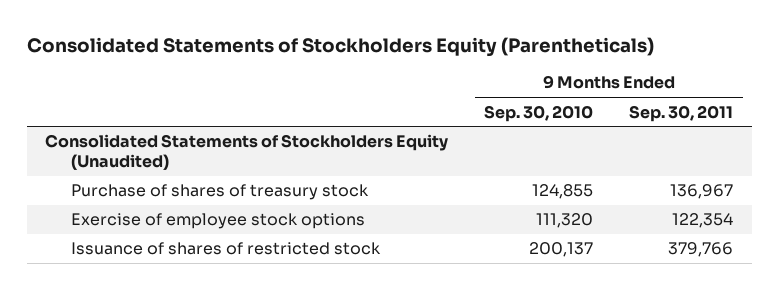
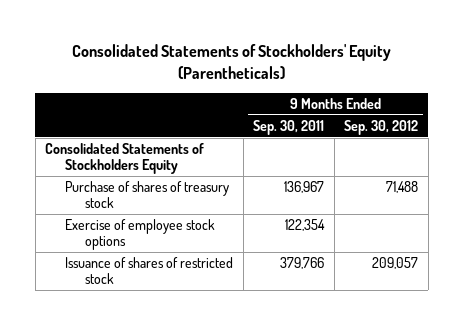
- Consolidated Statements of Stockholders Equity (Parentheticals)
+ Consolidated Statements of Stockholders' Equity (Parentheticals)
- | 9 Months Ended Sep. 30, 2010 | 9 Months Ended Sep. 30, 2011
+ | 9 Months Ended Sep. 30, 2011 | 9 Months Ended Sep. 30, 2012
- Consolidated Statements of Stockholders Equity (Unaudited)
+ Consolidated Statements of Stockholders Equity

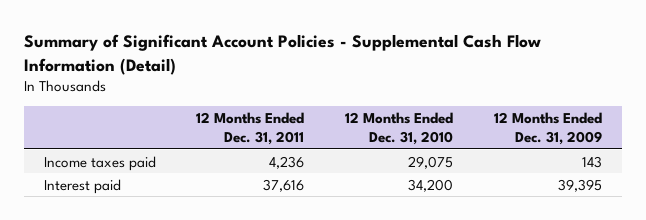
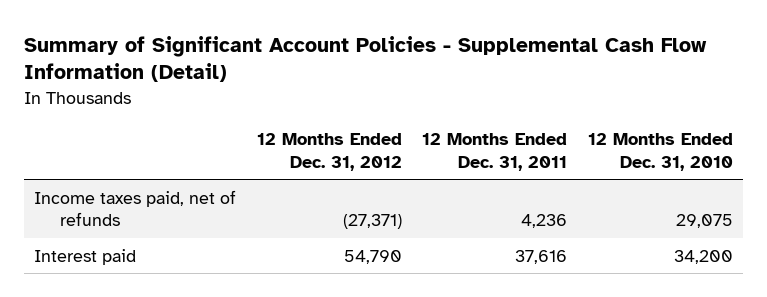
- | 12 Months Ended Dec. 31, 2011 | 12 Months Ended Dec. 31, 2010 | 12 Months Ended Dec. 31, 2009
+ | 12 Months Ended Dec. 31, 2012 | 12 Months Ended Dec. 31, 2011 | 12 Months Ended Dec. 31, 2010
- Income taxes paid | 4,236 | 29,075 | 143
+ Income taxes paid, net of refunds | (27,371) | 4,236 | 29,075

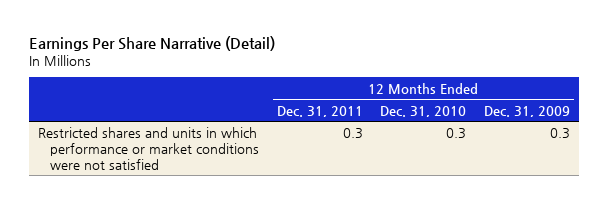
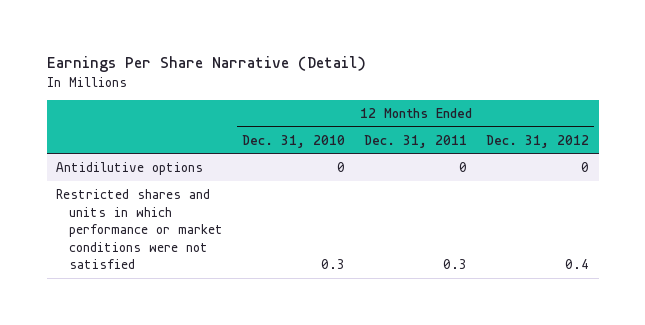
- | 12 Months Ended Dec. 31, 2011 | 12 Months Ended Dec. 31, 2010 | 12 Months Ended Dec. 31, 2009
+ | 12 Months Ended Dec. 31, 2010 | 12 Months Ended Dec. 31, 2011 | 12 Months Ended Dec. 31, 2012
+ Antidilutive options | 0 | 0 | 0

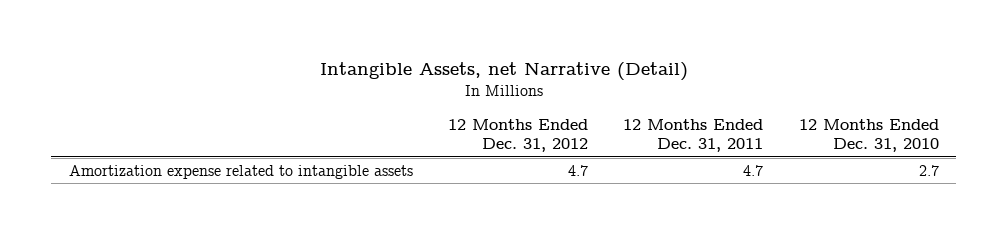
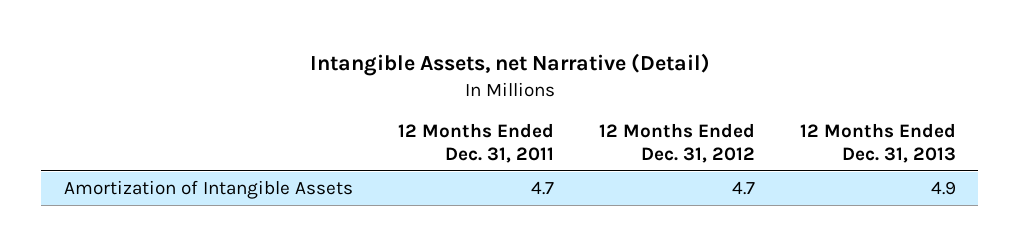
- | 12 Months Ended Dec. 31, 2012 | 12 Months Ended Dec. 31, 2011 | 12 Months Ended Dec. 31, 2010
+ | 12 Months Ended Dec. 31, 2011 | 12 Months Ended Dec. 31, 2012 | 12 Months Ended Dec. 31, 2013
- Amortization expense related to intangible assets | 4.7 | 4.7 | 2.7
+ Amortization of Intangible Assets | 4.7 | 4.7 | 4.9

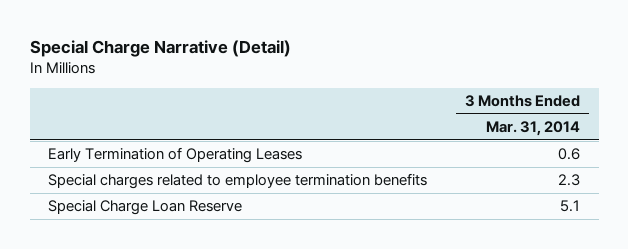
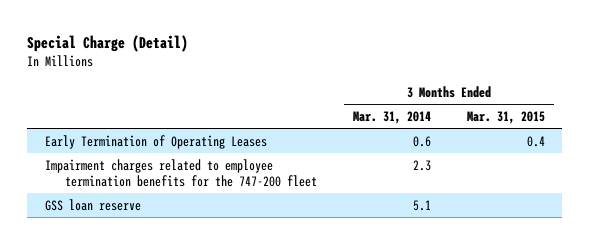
- Special Charge Narrative (Detail)
+ Special Charge (Detail)
- | 3 Months Ended Mar. 31, 2014
+ | 3 Months Ended Mar. 31, 2014 | 3 Months Ended Mar. 31, 2015
- Special charges related to employee termination benefits | 2.3
- Special Charge Loan Reserve | 5.1
+ Impairment charges related to employee termination benefits for the 747-200 fleet | 2.3 |
+ GSS loan reserve | 5.1 |

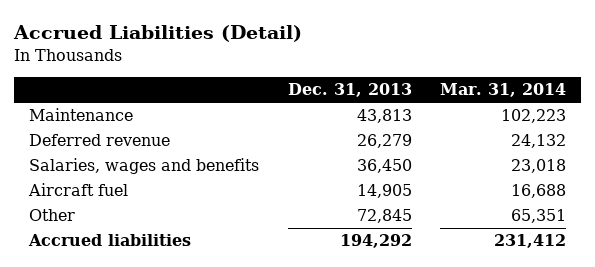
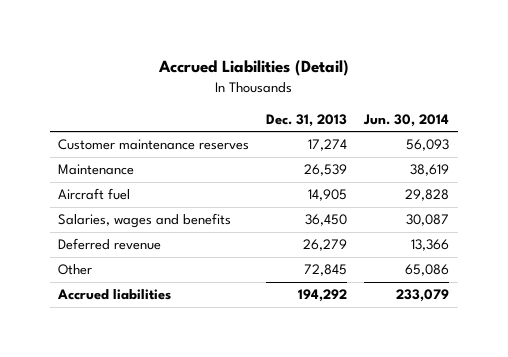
- | Dec. 31, 2013 | Mar. 31, 2014
+ | Dec. 31, 2013 | Jun. 30, 2014
- Maintenance | 43,813 | 102,223
+ Customer maintenance reserves | 17,274 | 56,093
+ Maintenance | 26,539 | 38,619
moved down: Salaries, wages and benefits | 36,450 | 30,087
moved down: Deferred revenue | 26,279 | 13,366

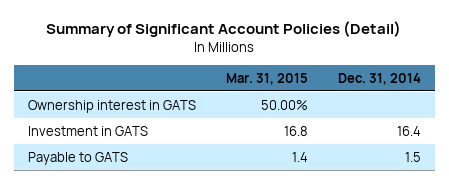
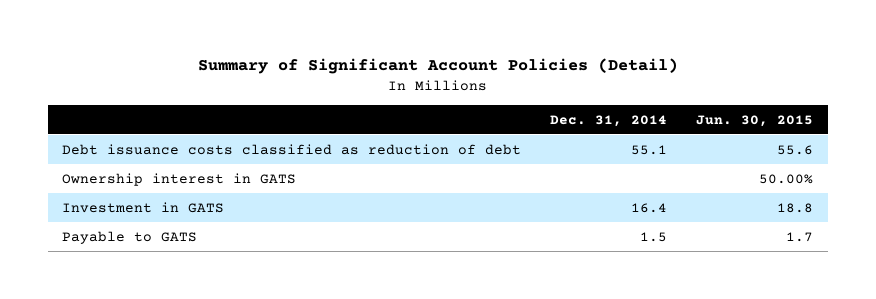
- | Mar. 31, 2015 | Dec. 31, 2014
+ | Dec. 31, 2014 | Jun. 30, 2015
+ Debt issuance costs classified as reduction of debt | 55.1 | 55.6

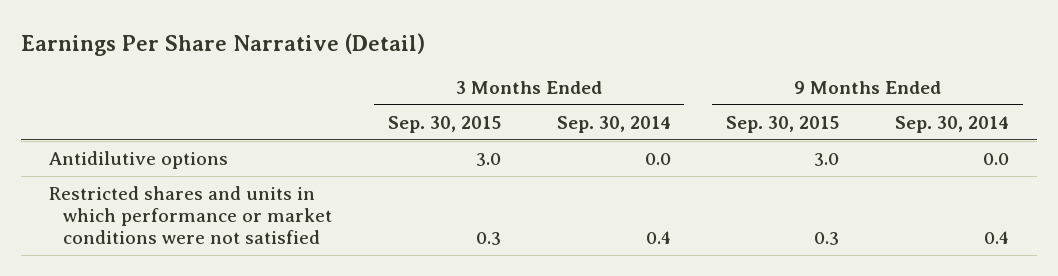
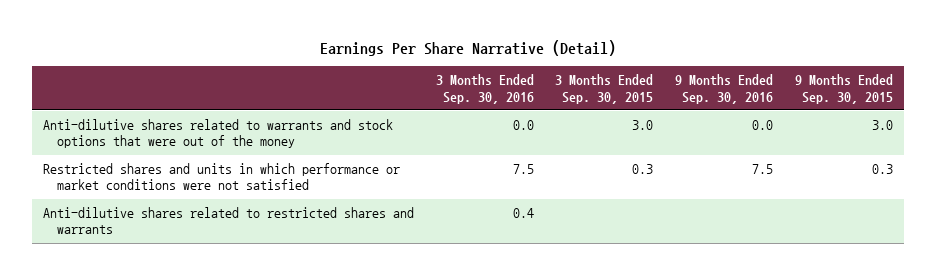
- | 3 Months Ended Sep. 30, 2015 | 3 Months Ended Sep. 30, 2014 | 9 Months Ended Sep. 30, 2015 | 9 Months Ended Sep. 30, 2014
+ | 3 Months Ended Sep. 30, 2016 | 3 Months Ended Sep. 30, 2015 | 9 Months Ended Sep. 30, 2016 | 9 Months Ended Sep. 30, 2015
- Antidilutive options | 3.0 | 0.0 | 3.0 | 0.0
+ Anti-dilutive shares related to warrants and stock options that were out of the money | 0.0 | 3.0 | 0.0 | 3.0
+ Anti-dilutive shares related to restricted shares and warrants | 0.4 | | |

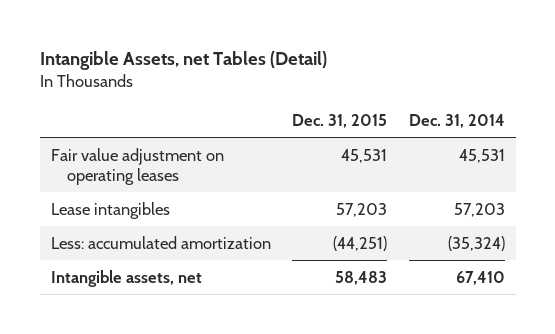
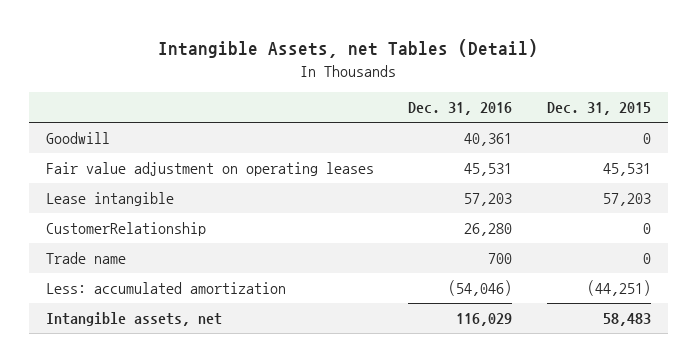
- | Dec. 31, 2015 | Dec. 31, 2014
+ | Dec. 31, 2016 | Dec. 31, 2015
+ Goodwill | 40,361 | 0
- Lease intangibles | 57,203 | 57,203
+ Lease intangible | 57,203 | 57,203
+ CustomerRelationship | 26,280 | 0
+ Trade name | 700 | 0

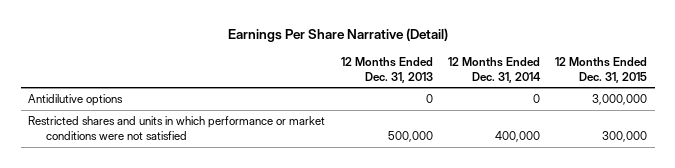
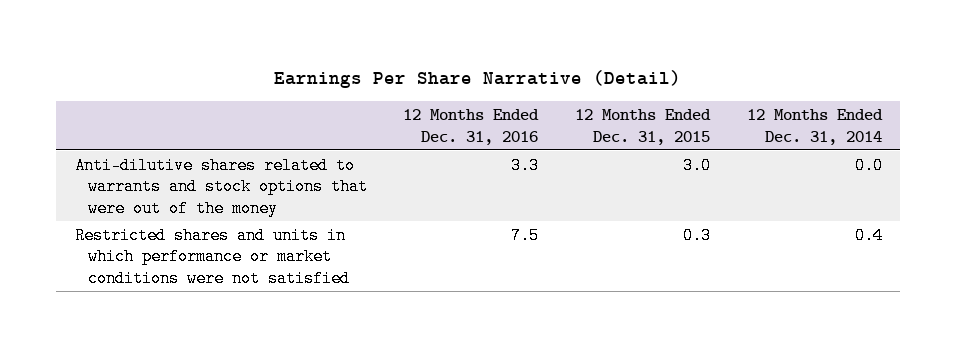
- | 12 Months Ended Dec. 31, 2013 | 12 Months Ended Dec. 31, 2014 | 12 Months Ended Dec. 31, 2015
+ | 12 Months Ended Dec. 31, 2016 | 12 Months Ended Dec. 31, 2015 | 12 Months Ended Dec. 31, 2014
- Antidilutive options | 0 | 0 | 3,000,000
- Restricted shares and units in which performance or market conditions were not satisfied | 500,000 | 400,000 | 300,000
+ Anti-dilutive shares related to warrants and stock options that were out of the money | 3.3 | 3.0 | 0.0
+ Restricted shares and units in which performance or market conditions were not satisfied | 7.5 | 0.3 | 0.4

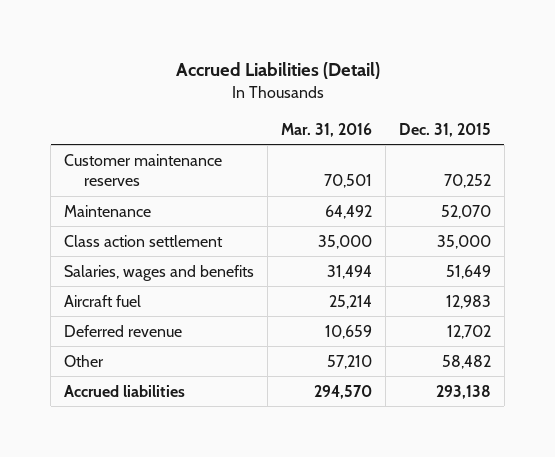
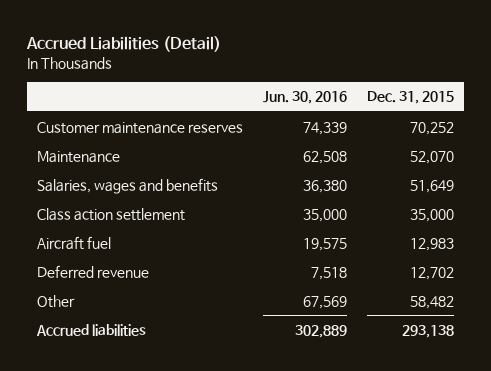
- | Mar. 31, 2016 | Dec. 31, 2015
+ | Jun. 30, 2016 | Dec. 31, 2015
moved down: Class action settlement | 35,000 | 35,000

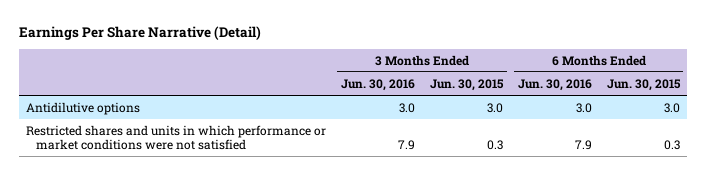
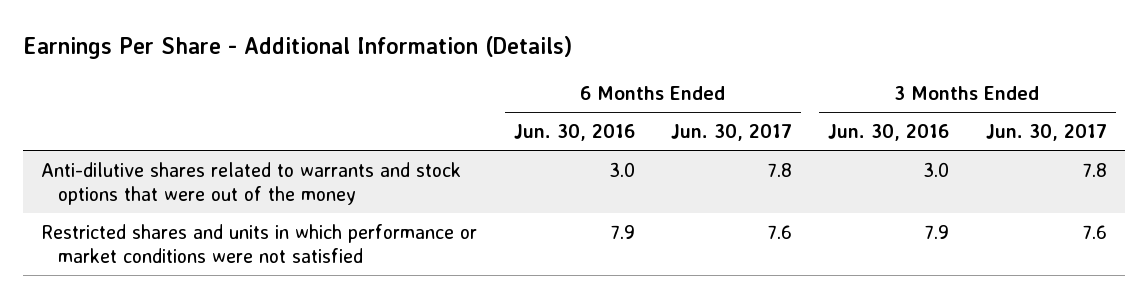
- Earnings Per Share Narrative (Detail)
+ Earnings Per Share - Additional Information (Details)
- | 3 Months Ended Jun. 30, 2016 | 3 Months Ended Jun. 30, 2015 | 6 Months Ended Jun. 30, 2016 | 6 Months Ended Jun. 30, 2015
+ | 6 Months Ended Jun. 30, 2016 | 6 Months Ended Jun. 30, 2017 | 3 Months Ended Jun. 30, 2016 | 3 Months Ended Jun. 30, 2017
- Antidilutive options | 3.0 | 3.0 | 3.0 | 3.0
+ Anti-dilutive shares related to warrants and stock options that were out of the money | 3.0 | 7.8 | 3.0 | 7.8

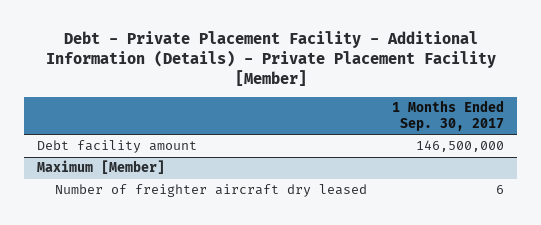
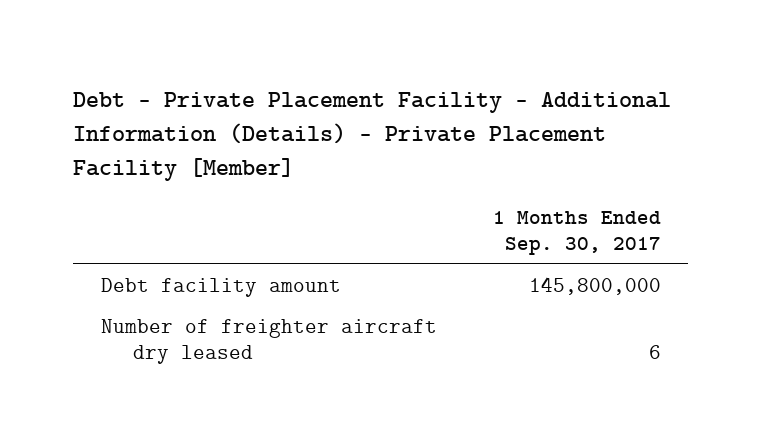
- Debt facility amount | 146,500,000
- Maximum [Member]
+ Debt facility amount | 145,800,000

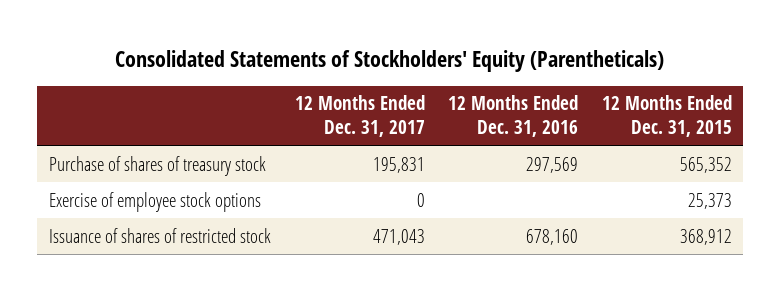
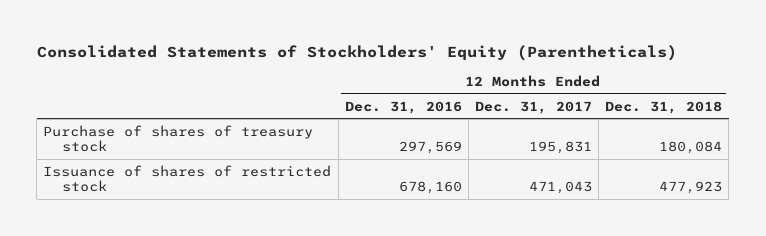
- | 12 Months Ended Dec. 31, 2017 | 12 Months Ended Dec. 31, 2016 | 12 Months Ended Dec. 31, 2015
+ | 12 Months Ended Dec. 31, 2016 | 12 Months Ended Dec. 31, 2017 | 12 Months Ended Dec. 31, 2018
- Exercise of employee stock options | 0 | | 25,373

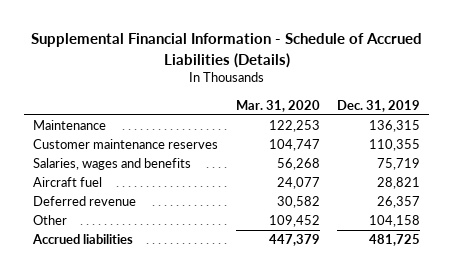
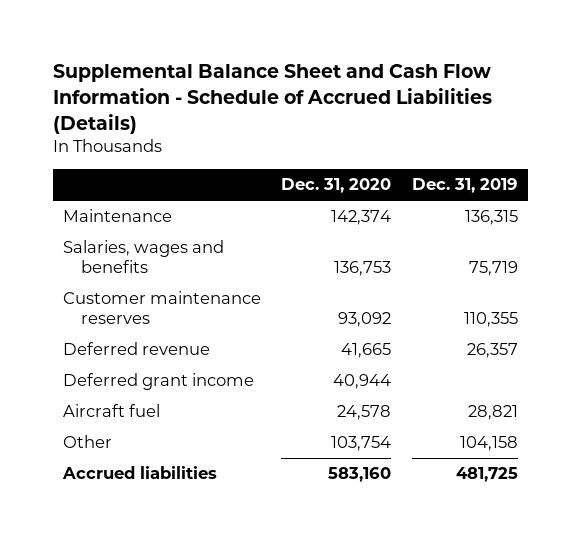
- Supplemental Financial Information - Schedule of Accrued Liabilities (Details)
+ Supplemental Balance Sheet and Cash Flow Information - Schedule of Accrued Liabilities (Details)
- | Mar. 31, 2020 | Dec. 31, 2019
+ | Dec. 31, 2020 | Dec. 31, 2019
moved down: Customer maintenance reserves | 93,092 | 110,355
+ Deferred grant income | 40,944 |
moved down: Aircraft fuel | 24,578 | 28,821

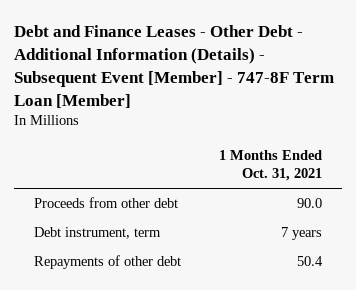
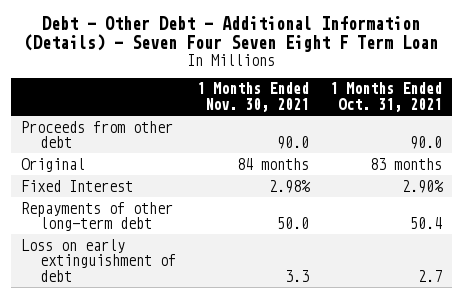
- Debt and Finance Leases - Other Debt - Additional Information (Details) - Subsequent Event [Member] - 747-8F Term Loan [Member]
+ Debt - Other Debt - Additional Information (Details) - Seven Four Seven Eight F Term Loan
- | 1 Months Ended Oct. 31, 2021
+ | 1 Months Ended Nov. 30, 2021 | 1 Months Ended Oct. 31, 2021
- Debt instrument, term | 7 years
- Repayments of other debt | 50.4
+ Original | 84 months | 83 months
+ Fixed Interest | 2.98% | 2.90%
+ Repayments of other long-term debt | 50.0 | 50.4
+ Loss on early extinguishment of debt | 3.3 | 2.7

